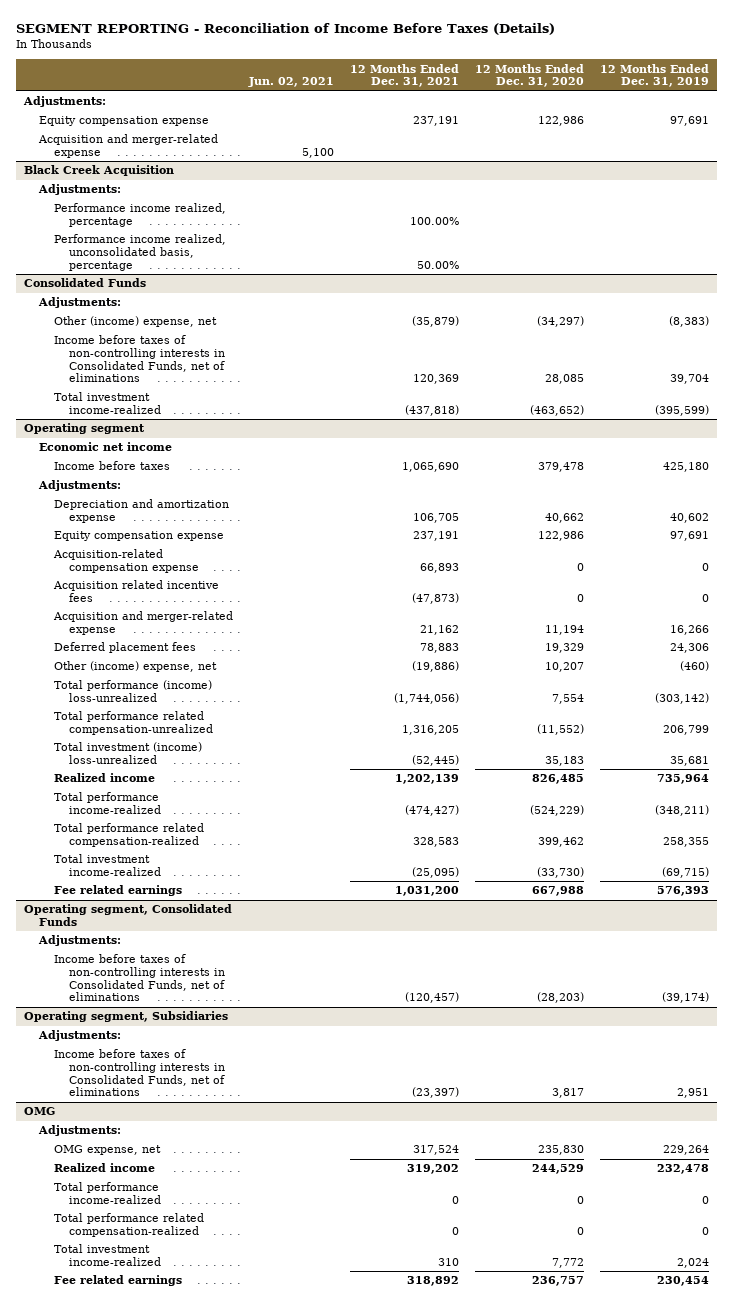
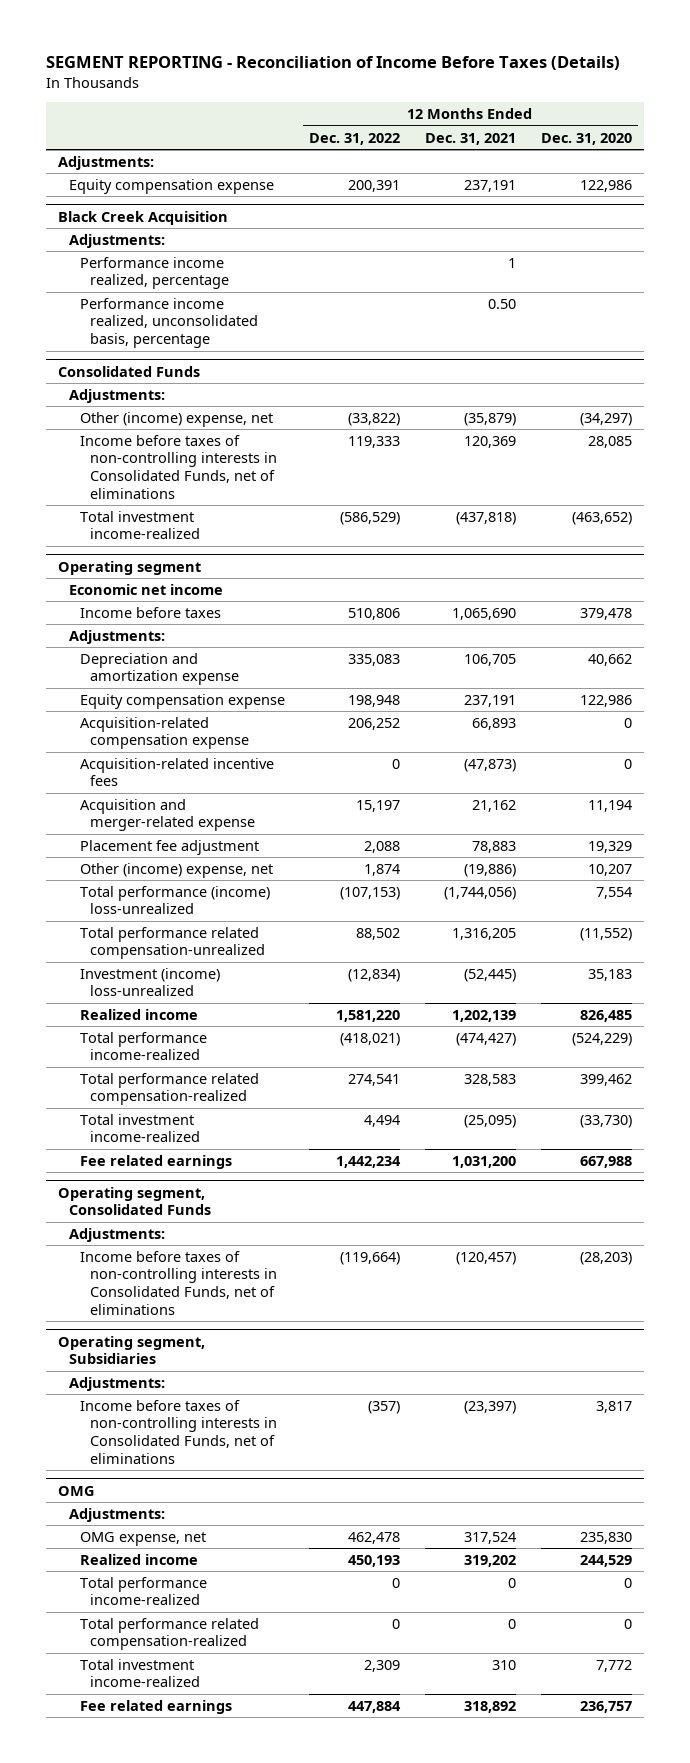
- | Jun. 02, 2021 | 12 Months Ended Dec. 31, 2021 | 12 Months Ended Dec. 31, 2020 | 12 Months Ended Dec. 31, 2019
+ | 12 Months Ended Dec. 31, 2022 | 12 Months Ended Dec. 31, 2021 | 12 Months Ended Dec. 31, 2020
- Acquisition and merger-related expense | 5,100 | | |
@ Black Creek Acquisition
- Performance income realized, percentage | | 100.00% | |
- Performance income realized, unconsolidated basis, percentage | | 50.00% | |
+ Performance income realized, percentage | | 1 |
+ Performance income realized, unconsolidated basis, percentage | | 0.50 |
@ Operating segment
- Acquisition related incentive fees | | (47,873) | 0 | 0
+ Acquisition-related incentive fees | 0 | (47,873) | 0
- Deferred placement fees | | 78,883 | 19,329 | 24,306
+ Placement fee adjustment | 2,088 | 78,883 | 19,329
- Total investment (income) loss-unrealized | | (52,445) | 35,183 | 35,681
+ Investment (income) loss-unrealized | (12,834) | (52,445) | 35,183

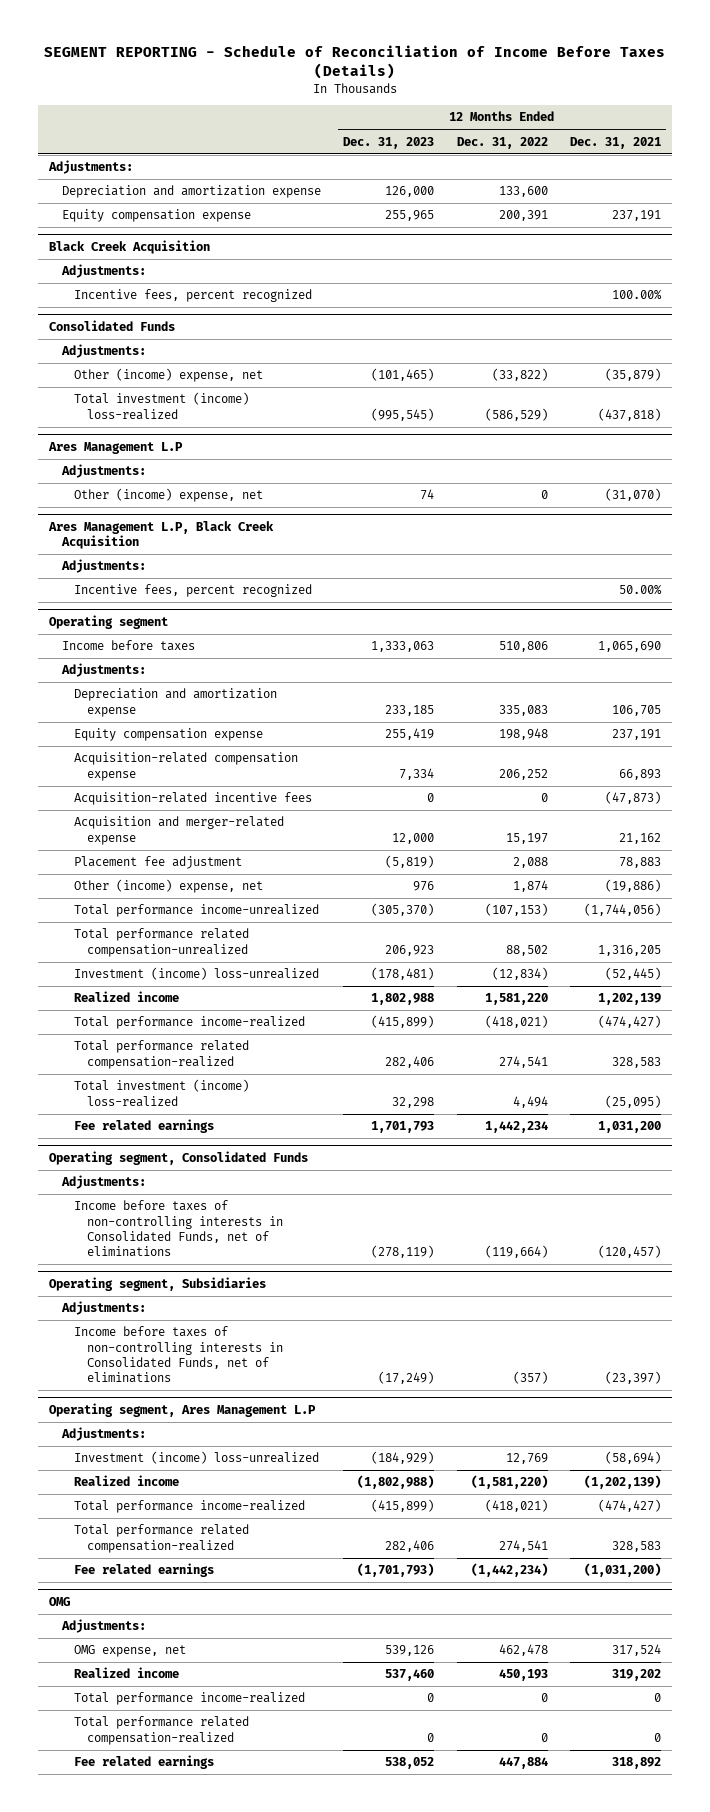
- SEGMENT REPORTING - Reconciliation of Income Before Taxes (Details)
+ SEGMENT REPORTING - Schedule of Reconciliation of Income Before Taxes (Details)
- | 12 Months Ended Dec. 31, 2022 | 12 Months Ended Dec. 31, 2021 | 12 Months Ended Dec. 31, 2020
+ | 12 Months Ended Dec. 31, 2023 | 12 Months Ended Dec. 31, 2022 | 12 Months Ended Dec. 31, 2021
+ Depreciation and amortization expense | 126,000 | 133,600 |
@ Black Creek Acquisition
- Performance income realized, percentage | | 1 |
- Performance income realized, unconsolidated basis, percentage | | 0.50 |
+ Incentive fees, percent recognized | | | 100.00%
@ Consolidated Funds
- Income before taxes of non-controlling interests in Consolidated Funds, net of eliminations | 119,333 | 120,369 | 28,085
- Total investment income-realized | (586,529) | (437,818) | (463,652)
+ Total investment (income) loss-realized | (995,545) | (586,529) | (437,818)
+ Ares Management L.P
+ Adjustments:
+ Other (income) expense, net | 74 | 0 | (31,070)
+ Ares Management L.P, Black Creek Acquisition
+ Adjustments:
+ Incentive fees, percent recognized | | | 50.00%
@ Operating segment
- Economic net income
- Total performance (income) loss-unrealized | (107,153) | (1,744,056) | 7,554
+ Total performance income-unrealized | (305,370) | (107,153) | (1,744,056)
- Total investment income-realized | 4,494 | (25,095) | (33,730)
+ Total investment (income) loss-realized | 32,298 | 4,494 | (25,095)
+ Operating segment, Ares Management L.P
+ Adjustments:
+ Investment (income) loss-unrealized | (184,929) | 12,769 | (58,694)
+ Realized income | (1,802,988) | (1,581,220) | (1,202,139)
+ Total performance income-realized | (415,899) | (418,021) | (474,427)
+ Total performance related compensation-realized | 282,406 | 274,541 | 328,583
+ Fee related earnings | (1,701,793) | (1,442,234) | (1,031,200)
@ OMG
- Total investment income-realized | 2,309 | 310 | 7,772

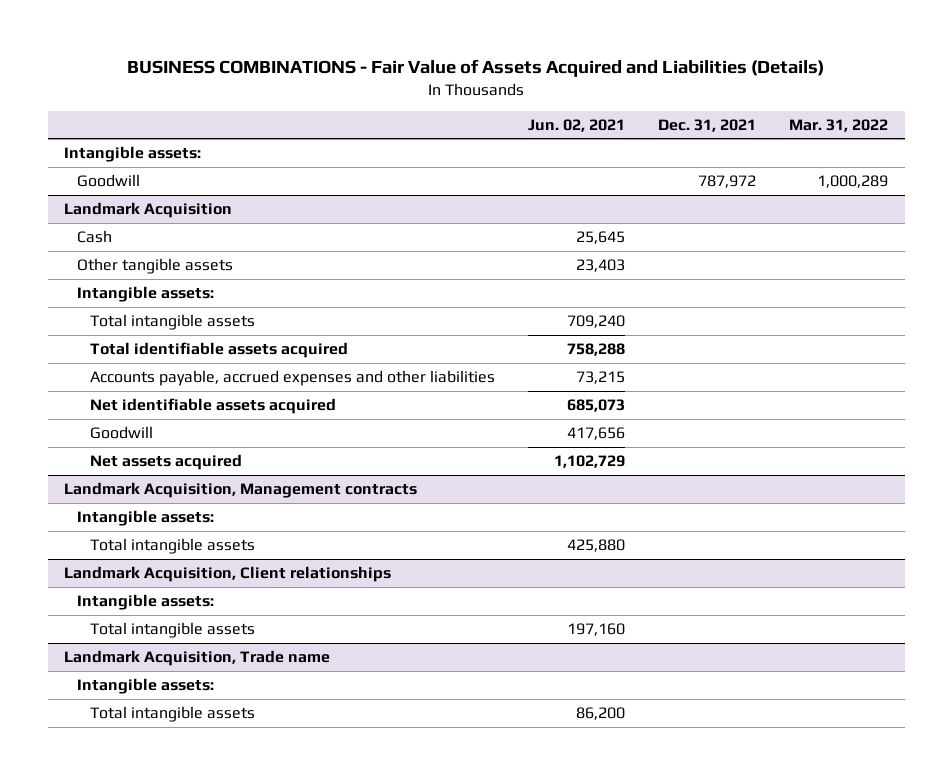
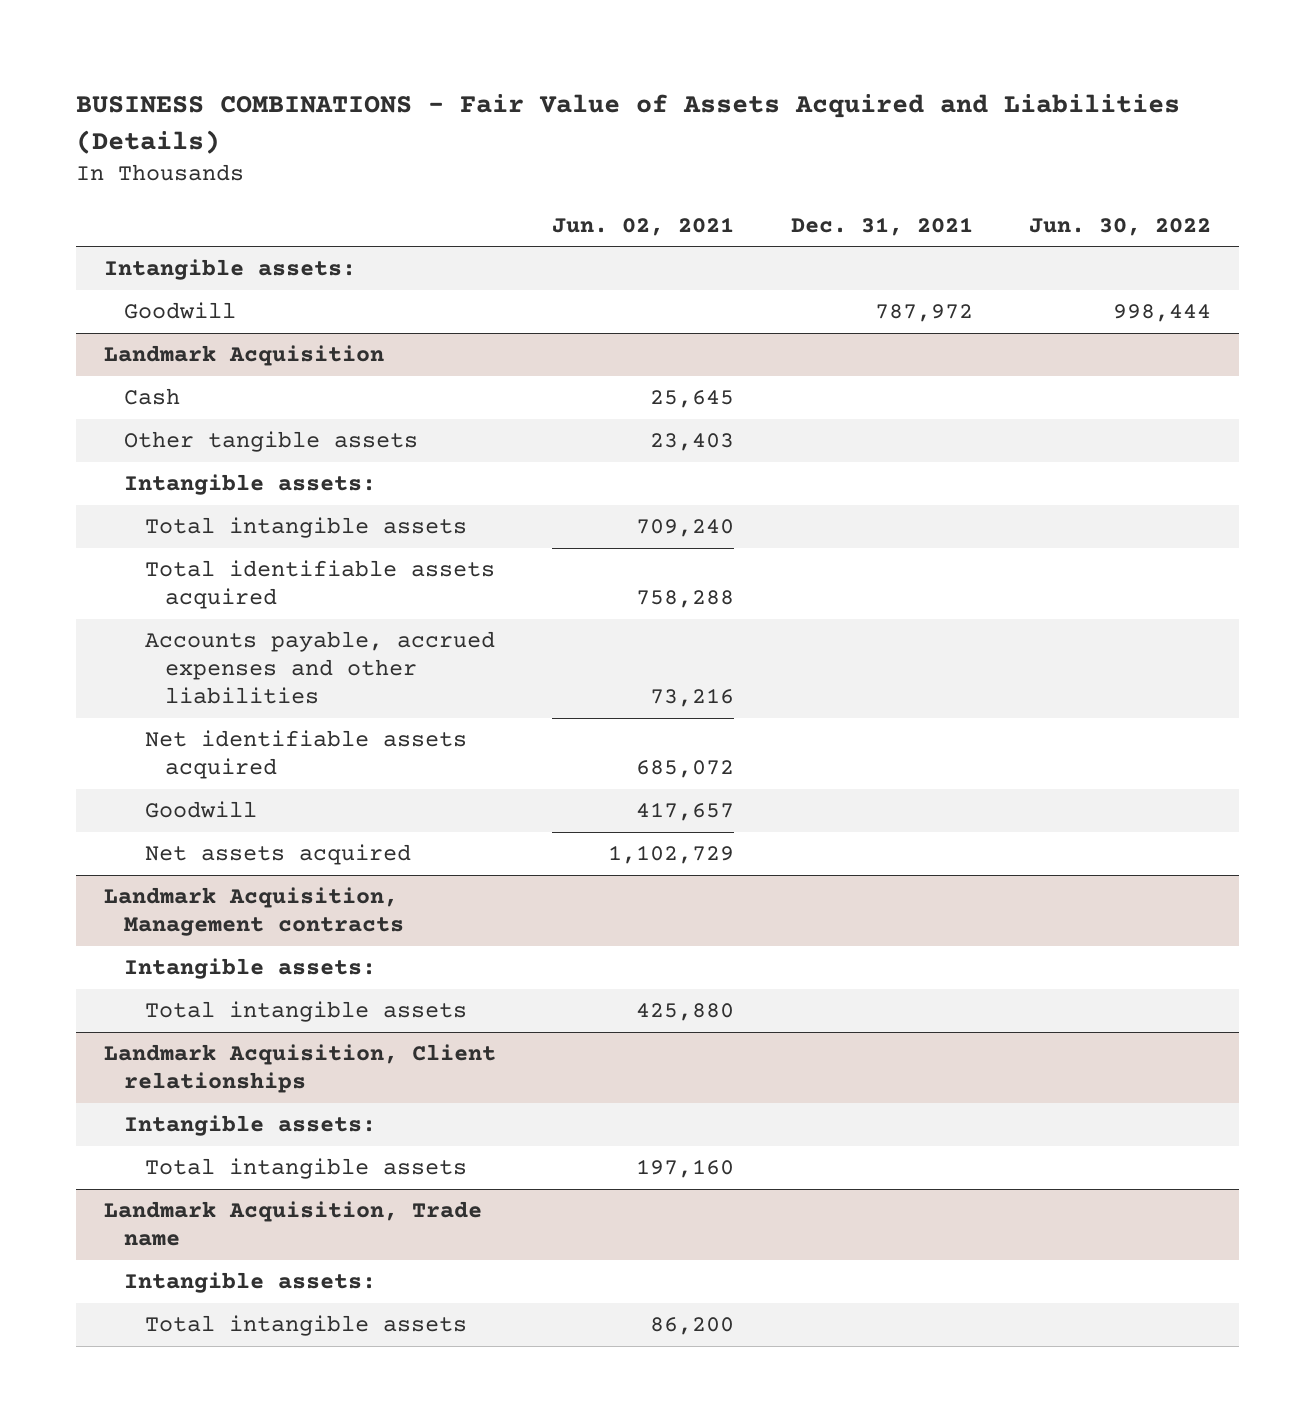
- | Jun. 02, 2021 | Dec. 31, 2021 | Mar. 31, 2022
+ | Jun. 02, 2021 | Dec. 31, 2021 | Jun. 30, 2022
@ Landmark Acquisition
- Accounts payable, accrued expenses and other liabilities | 73,215 | |
- Net identifiable assets acquired | 685,073 | |
- Goodwill | 417,656 | |
+ Accounts payable, accrued expenses and other liabilities | 73,216 | |
+ Net identifiable assets acquired | 685,072 | |
+ Goodwill | 417,657 | |

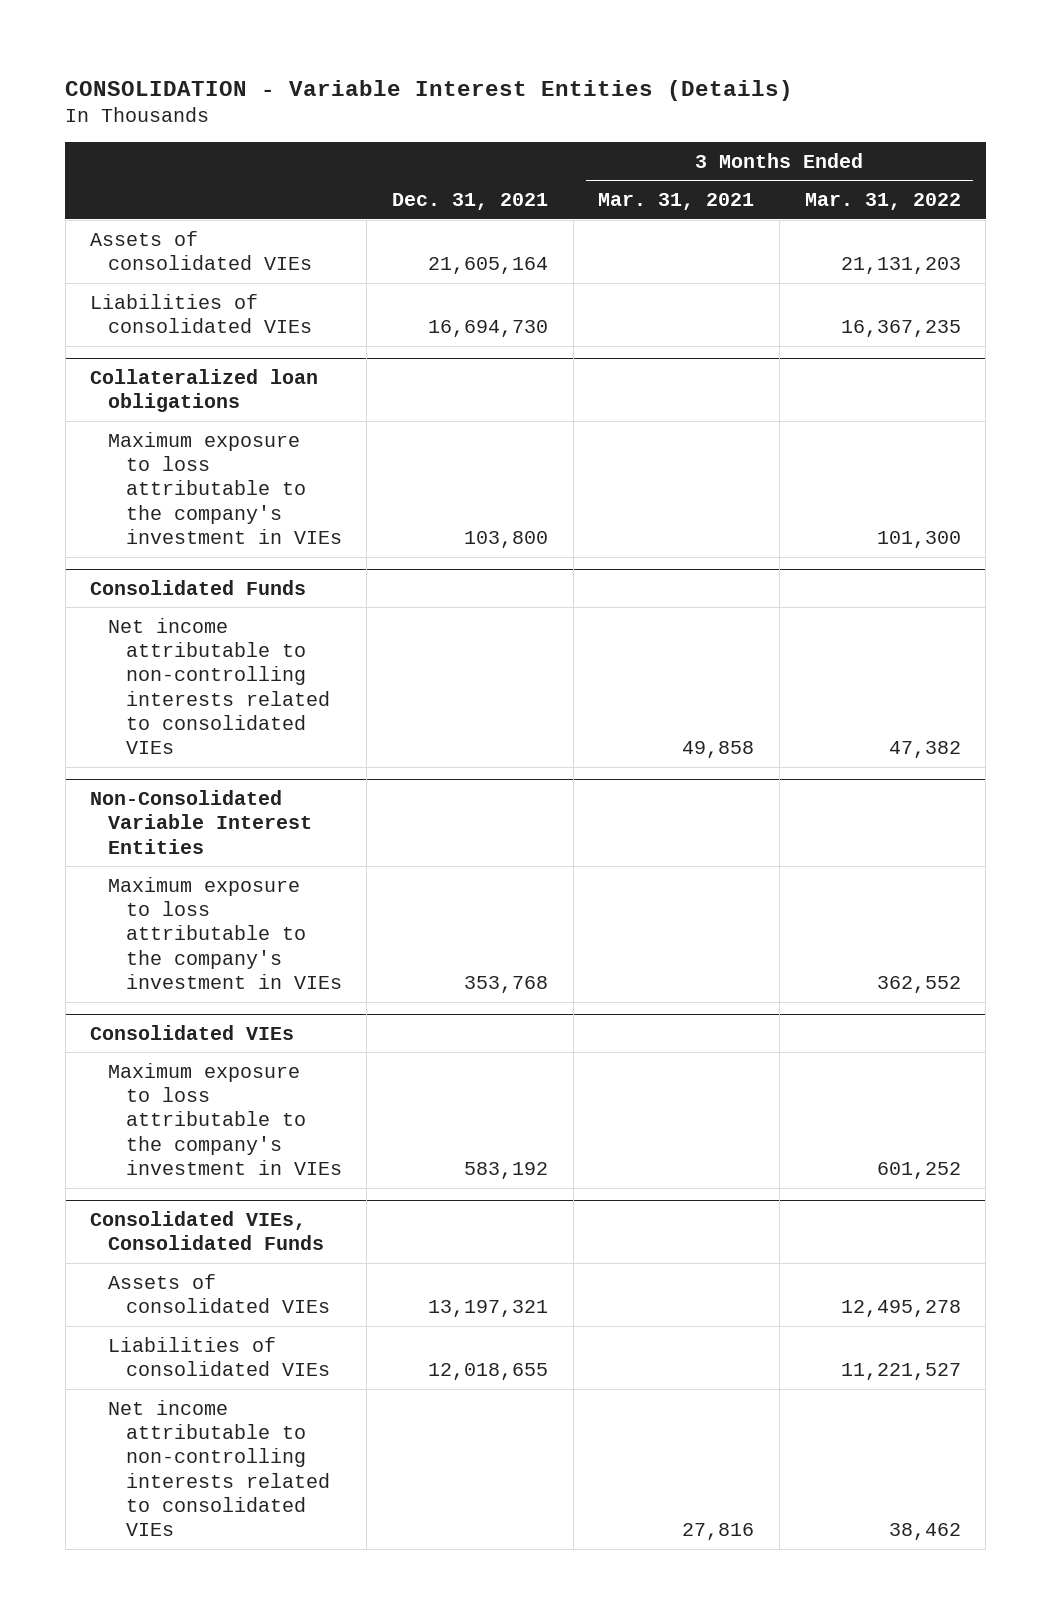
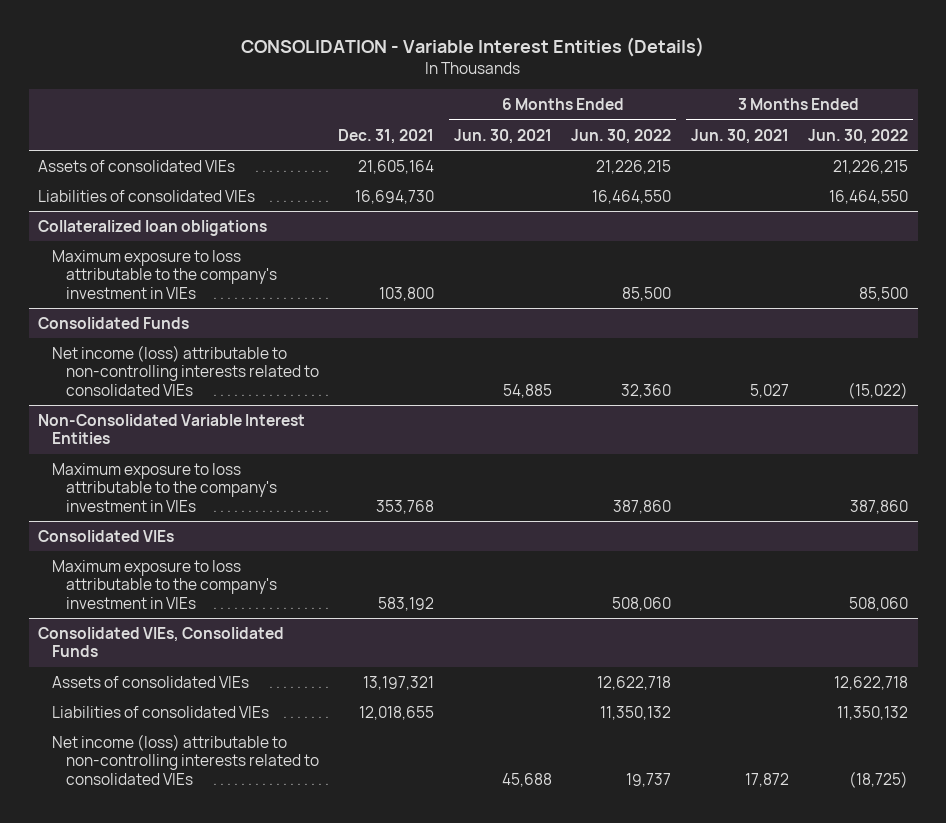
- | Dec. 31, 2021 | 3 Months Ended Mar. 31, 2021 | 3 Months Ended Mar. 31, 2022
+ | Dec. 31, 2021 | 6 Months Ended Jun. 30, 2021 | 6 Months Ended Jun. 30, 2022 | 3 Months Ended Jun. 30, 2021 | 3 Months Ended Jun. 30, 2022
@ Consolidated Funds
- Net income attributable to non-controlling interests related to consolidated VIEs | | 49,858 | 47,382
+ Net income (loss) attributable to non-controlling interests related to consolidated VIEs | | 54,885 | 32,360 | 5,027 | (15,022)
@ Consolidated VIEs, Consolidated Funds
- Net income attributable to non-controlling interests related to consolidated VIEs | | 27,816 | 38,462
+ Net income (loss) attributable to non-controlling interests related to consolidated VIEs | | 45,688 | 19,737 | 17,872 | (18,725)

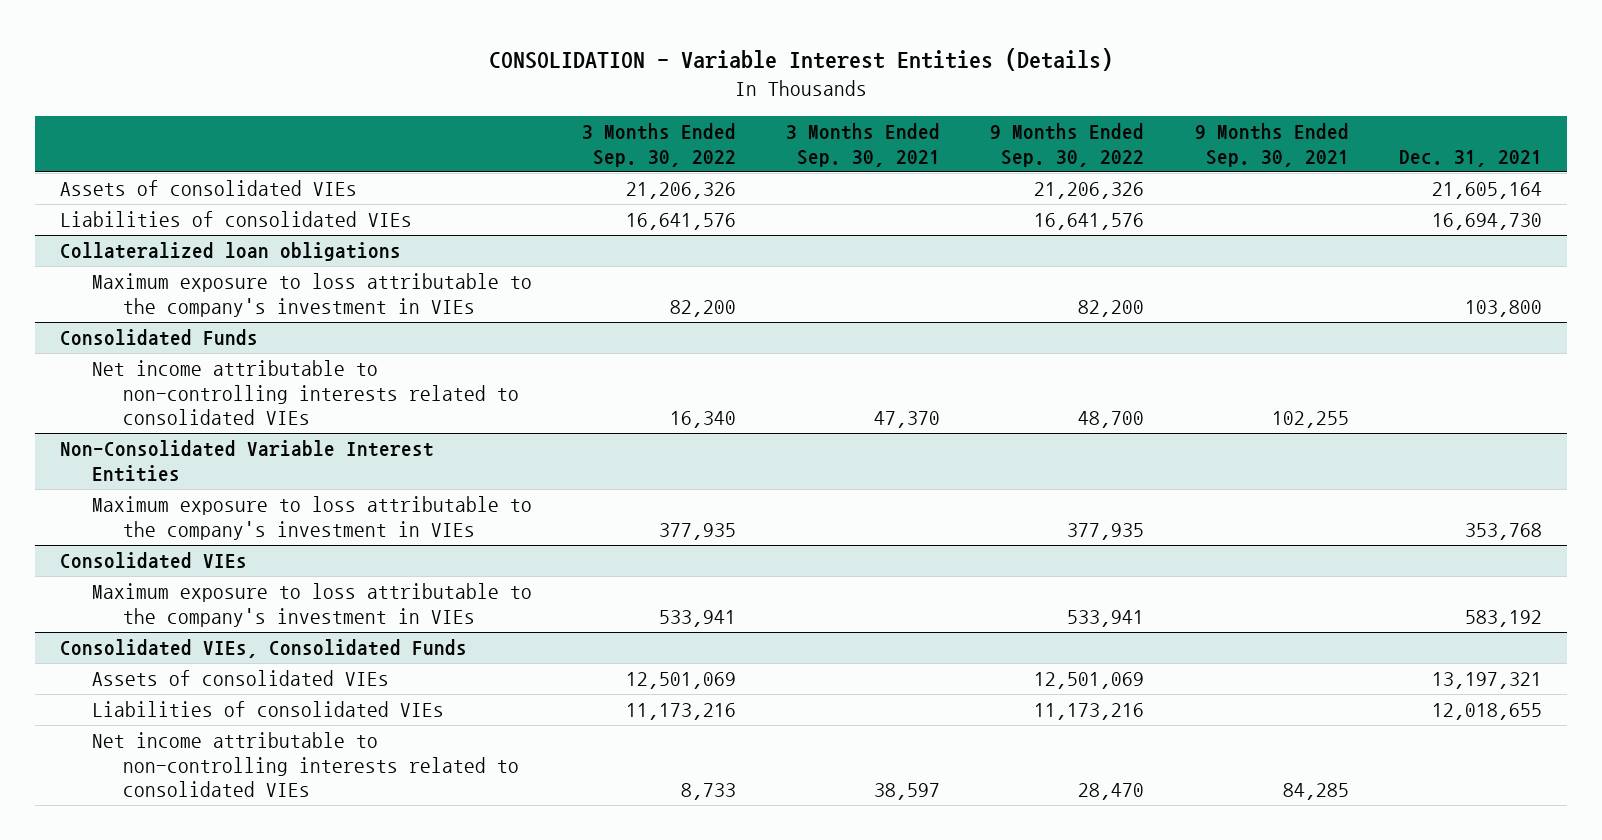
- | Dec. 31, 2021 | 6 Months Ended Jun. 30, 2021 | 6 Months Ended Jun. 30, 2022 | 3 Months Ended Jun. 30, 2021 | 3 Months Ended Jun. 30, 2022
+ | 3 Months Ended Sep. 30, 2022 | 3 Months Ended Sep. 30, 2021 | 9 Months Ended Sep. 30, 2022 | 9 Months Ended Sep. 30, 2021 | Dec. 31, 2021
@ Consolidated Funds
- Net income (loss) attributable to non-controlling interests related to consolidated VIEs | | 54,885 | 32,360 | 5,027 | (15,022)
+ Net income attributable to non-controlling interests related to consolidated VIEs | 16,340 | 47,370 | 48,700 | 102,255 |
@ Consolidated VIEs, Consolidated Funds
- Net income (loss) attributable to non-controlling interests related to consolidated VIEs | | 45,688 | 19,737 | 17,872 | (18,725)
+ Net income attributable to non-controlling interests related to consolidated VIEs | 8,733 | 38,597 | 28,470 | 84,285 |

